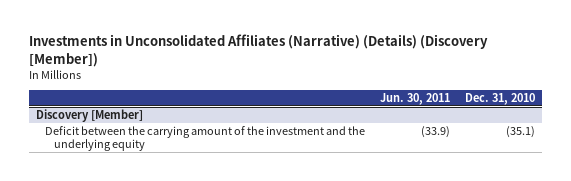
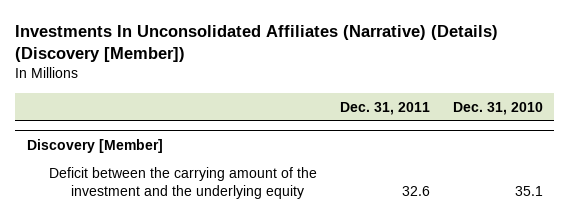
- Investments in Unconsolidated Affiliates (Narrative) (Details) (Discovery [Member])
+ Investments In Unconsolidated Affiliates (Narrative) (Details) (Discovery [Member])
- | Jun. 30, 2011 | Dec. 31, 2010
+ | Dec. 31, 2011 | Dec. 31, 2010
@ Discovery [Member]
- Deficit between the carrying amount of the investment and the underlying equity | (33.9) | (35.1)
+ Deficit between the carrying amount of the investment and the underlying equity | 32.6 | 35.1

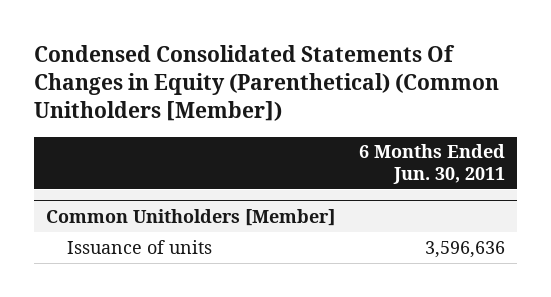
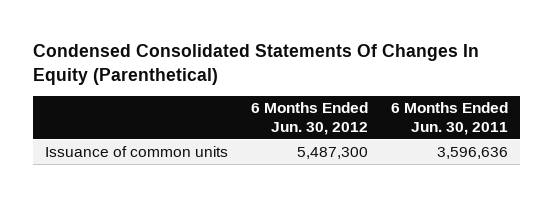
- Condensed Consolidated Statements Of Changes in Equity (Parenthetical) (Common Unitholders [Member])
+ Condensed Consolidated Statements Of Changes In Equity (Parenthetical)
- | 6 Months Ended Jun. 30, 2011
+ | 6 Months Ended Jun. 30, 2012 | 6 Months Ended Jun. 30, 2011
- Common Unitholders [Member]
- Issuance of units | 3,596,636
+ Issuance of common units | 5,487,300 | 3,596,636

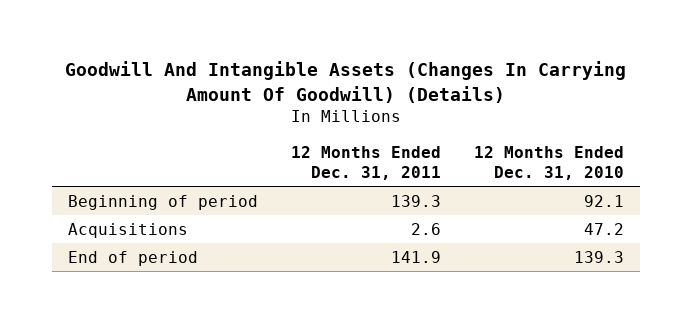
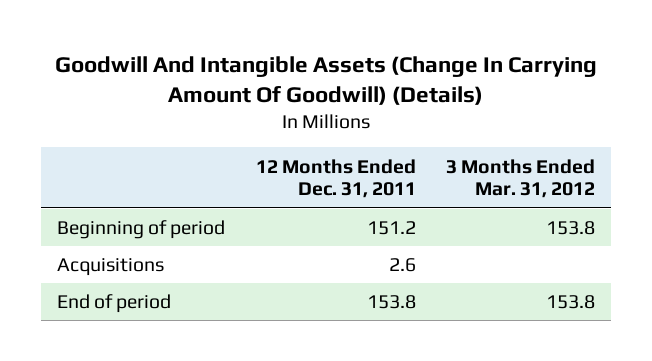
- Goodwill And Intangible Assets (Changes In Carrying Amount Of Goodwill) (Details)
+ Goodwill And Intangible Assets (Change In Carrying Amount Of Goodwill) (Details)
- | 12 Months Ended Dec. 31, 2011 | 12 Months Ended Dec. 31, 2010
+ | 12 Months Ended Dec. 31, 2011 | 3 Months Ended Mar. 31, 2012
- Beginning of period | 139.3 | 92.1
+ Beginning of period | 151.2 | 153.8
- End of period | 141.9 | 139.3
+ End of period | 153.8 | 153.8

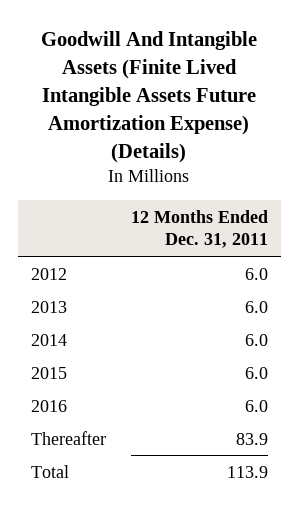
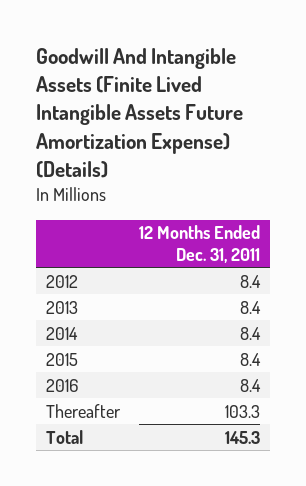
- 2012 | 6.0
- 2013 | 6.0
- 2014 | 6.0
- 2015 | 6.0
- 2016 | 6.0
- Thereafter | 83.9
- Total | 113.9
+ 2012 | 8.4
+ 2013 | 8.4
+ 2014 | 8.4
+ 2015 | 8.4
+ 2016 | 8.4
+ Thereafter | 103.3
+ Total | 145.3

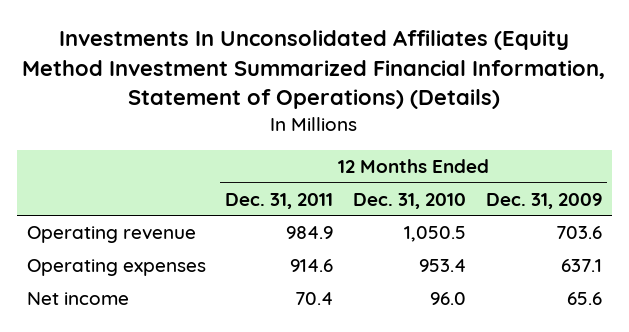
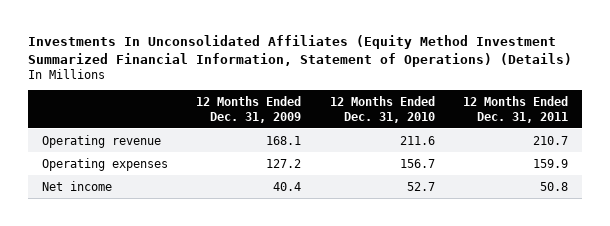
- | 12 Months Ended Dec. 31, 2011 | 12 Months Ended Dec. 31, 2010 | 12 Months Ended Dec. 31, 2009
+ | 12 Months Ended Dec. 31, 2009 | 12 Months Ended Dec. 31, 2010 | 12 Months Ended Dec. 31, 2011
- Operating revenue | 984.9 | 1,050.5 | 703.6
- Operating expenses | 914.6 | 953.4 | 637.1
- Net income | 70.4 | 96.0 | 65.6
+ Operating revenue | 168.1 | 211.6 | 210.7
+ Operating expenses | 127.2 | 156.7 | 159.9
+ Net income | 40.4 | 52.7 | 50.8

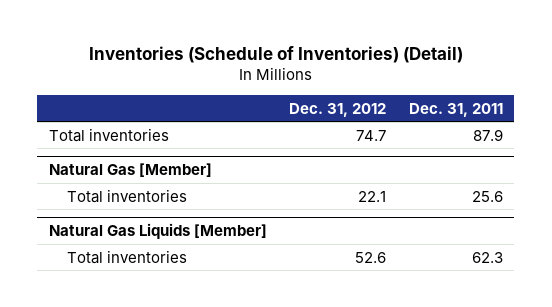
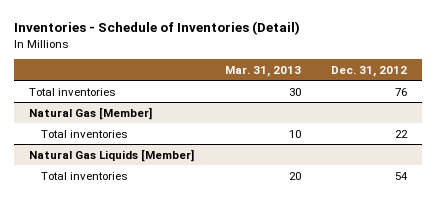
- Inventories (Schedule of Inventories) (Detail)
+ Inventories - Schedule of Inventories (Detail)
- | Dec. 31, 2012 | Dec. 31, 2011
+ | Mar. 31, 2013 | Dec. 31, 2012
- Total inventories | 74.7 | 87.9
+ Total inventories | 30 | 76
@ Natural Gas [Member]
- Total inventories | 22.1 | 25.6
+ Total inventories | 10 | 22
@ Natural Gas Liquids [Member]
- Total inventories | 52.6 | 62.3
+ Total inventories | 20 | 54

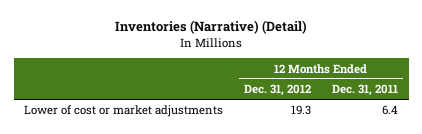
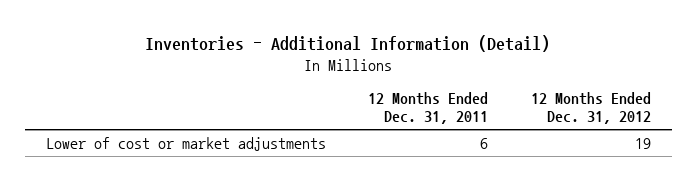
- Inventories (Narrative) (Detail)
+ Inventories - Additional Information (Detail)
- | 12 Months Ended Dec. 31, 2012 | 12 Months Ended Dec. 31, 2011
+ | 12 Months Ended Dec. 31, 2011 | 12 Months Ended Dec. 31, 2012
- Lower of cost or market adjustments | 19.3 | 6.4
+ Lower of cost or market adjustments | 6 | 19

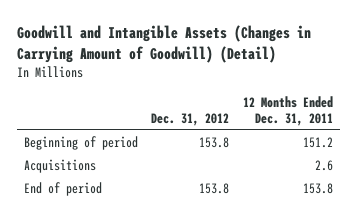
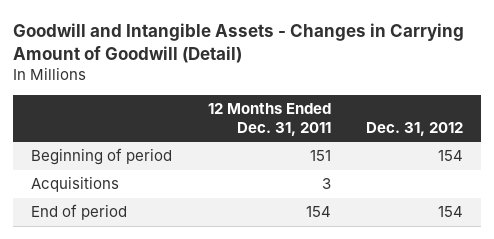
- Goodwill and Intangible Assets (Changes in Carrying Amount of Goodwill) (Detail)
+ Goodwill and Intangible Assets - Changes in Carrying Amount of Goodwill (Detail)
- | Dec. 31, 2012 | 12 Months Ended Dec. 31, 2011
+ | 12 Months Ended Dec. 31, 2011 | Dec. 31, 2012
- Beginning of period | 153.8 | 151.2
- Acquisitions | | 2.6
- End of period | 153.8 | 153.8
+ Beginning of period | 151 | 154
+ Acquisitions | 3 |
+ End of period | 154 | 154

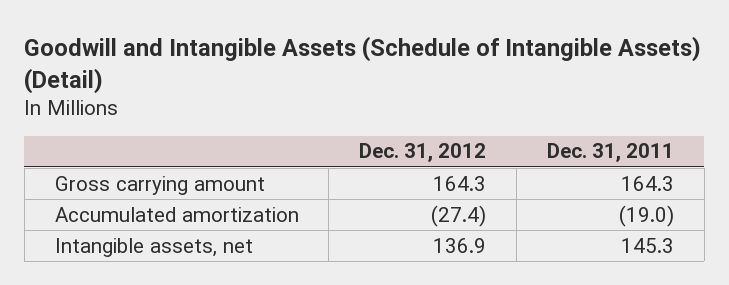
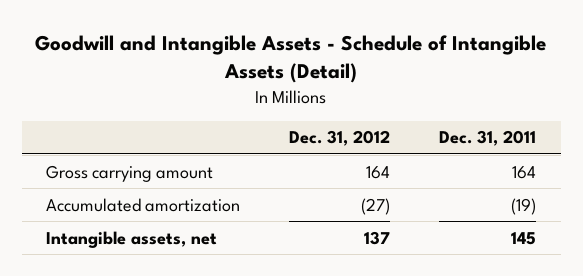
- Goodwill and Intangible Assets (Schedule of Intangible Assets) (Detail)
+ Goodwill and Intangible Assets - Schedule of Intangible Assets (Detail)
- Gross carrying amount | 164.3 | 164.3
- Accumulated amortization | (27.4) | (19.0)
- Intangible assets, net | 136.9 | 145.3
+ Gross carrying amount | 164 | 164
+ Accumulated amortization | (27) | (19)
+ Intangible assets, net | 137 | 145

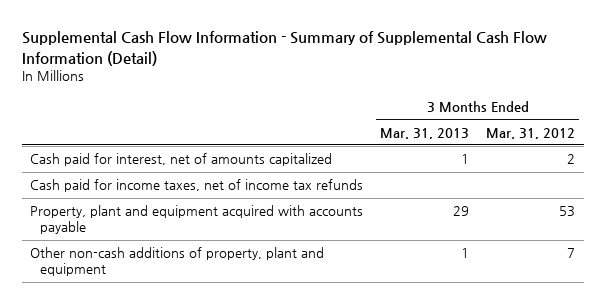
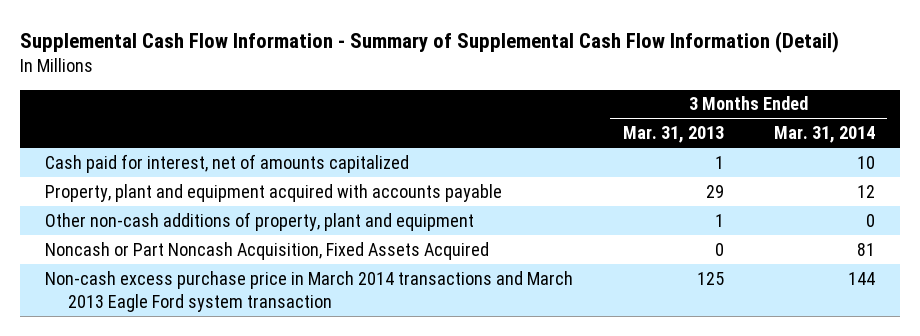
- | 3 Months Ended Mar. 31, 2013 | 3 Months Ended Mar. 31, 2012
+ | 3 Months Ended Mar. 31, 2013 | 3 Months Ended Mar. 31, 2014
- Cash paid for income taxes, net of income tax refunds
+ Noncash or Part Noncash Acquisition, Fixed Assets Acquired | 0 | 81
+ Non-cash excess purchase price in March 2014 transactions and March 2013 Eagle Ford system transaction | 125 | 144

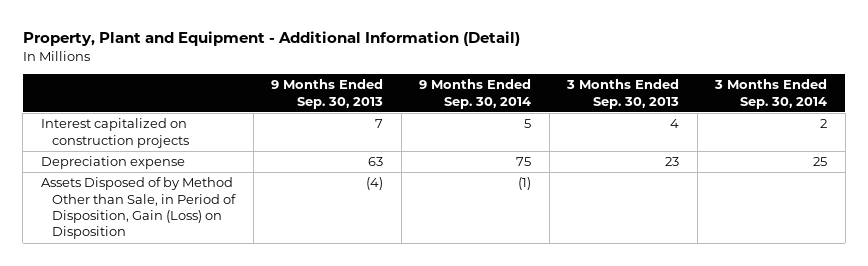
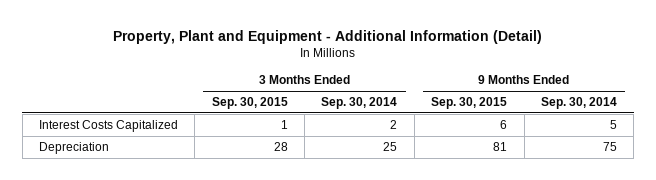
- | 9 Months Ended Sep. 30, 2013 | 9 Months Ended Sep. 30, 2014 | 3 Months Ended Sep. 30, 2013 | 3 Months Ended Sep. 30, 2014
+ | 3 Months Ended Sep. 30, 2015 | 3 Months Ended Sep. 30, 2014 | 9 Months Ended Sep. 30, 2015 | 9 Months Ended Sep. 30, 2014
- Interest capitalized on construction projects | 7 | 5 | 4 | 2
- Depreciation expense | 63 | 75 | 23 | 25
- Assets Disposed of by Method Other than Sale, in Period of Disposition, Gain (Loss) on Disposition | (4) | (1) | |
+ Interest Costs Capitalized | 1 | 2 | 6 | 5
+ Depreciation | 28 | 25 | 81 | 75

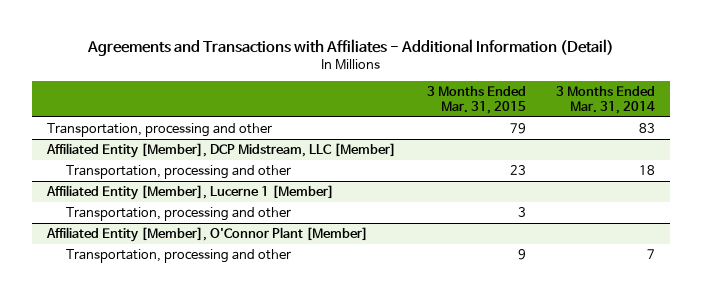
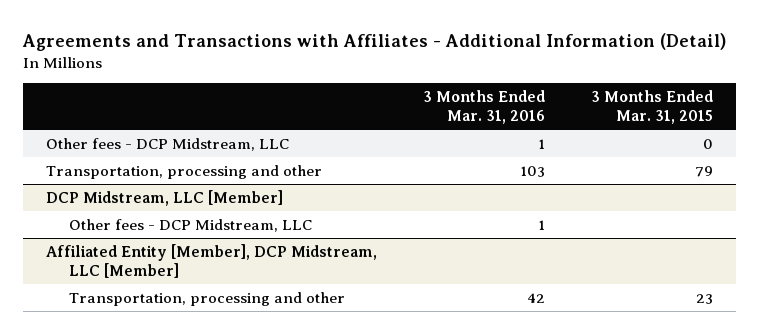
- | 3 Months Ended Mar. 31, 2015 | 3 Months Ended Mar. 31, 2014
+ | 3 Months Ended Mar. 31, 2016 | 3 Months Ended Mar. 31, 2015
+ Other fees - DCP Midstream, LLC | 1 | 0
+ DCP Midstream, LLC [Member]
+ Other fees - DCP Midstream, LLC | 1 |
- Affiliated Entity [Member], Lucerne 1 [Member]
- Transportation, processing and other | 3 |
- Affiliated Entity [Member], O'Connor Plant [Member]
- Transportation, processing and other | 9 | 7

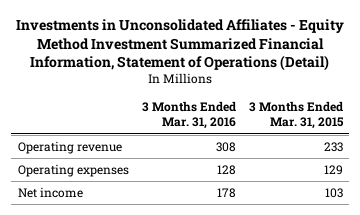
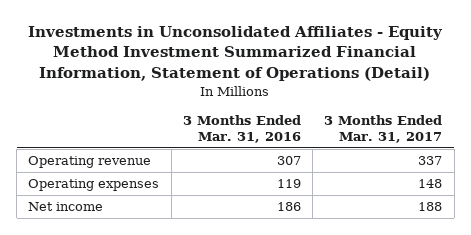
- | 3 Months Ended Mar. 31, 2016 | 3 Months Ended Mar. 31, 2015
+ | 3 Months Ended Mar. 31, 2016 | 3 Months Ended Mar. 31, 2017
- Operating revenue | 308 | 233
- Operating expenses | 128 | 129
- Net income | 178 | 103
+ Operating revenue | 307 | 337
+ Operating expenses | 119 | 148
+ Net income | 186 | 188

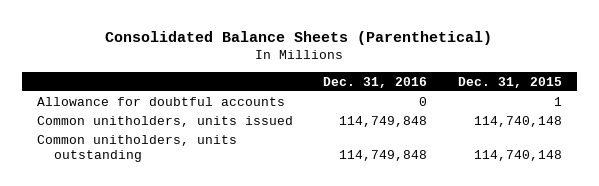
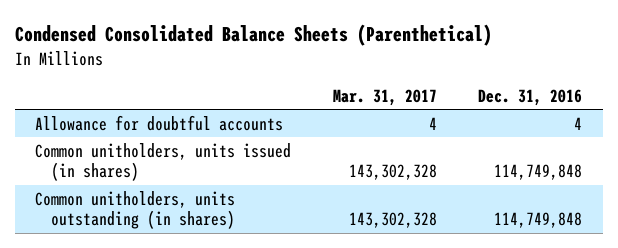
- Consolidated Balance Sheets (Parenthetical)
+ Condensed Consolidated Balance Sheets (Parenthetical)
- | Dec. 31, 2016 | Dec. 31, 2015
+ | Mar. 31, 2017 | Dec. 31, 2016
- Allowance for doubtful accounts | 0 | 1
- Common unitholders, units issued | 114,749,848 | 114,740,148
- Common unitholders, units outstanding | 114,749,848 | 114,740,148
+ Allowance for doubtful accounts | 4 | 4
+ Common unitholders, units issued (in shares) | 143,302,328 | 114,749,848
+ Common unitholders, units outstanding (in shares) | 143,302,328 | 114,749,848

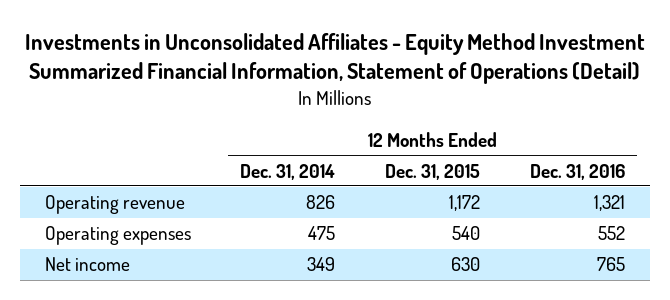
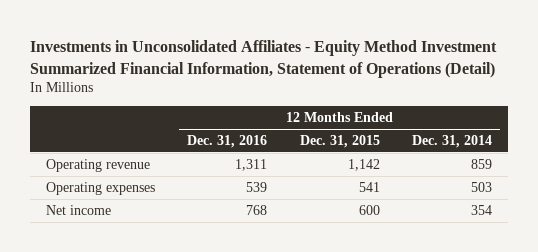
- | 12 Months Ended Dec. 31, 2014 | 12 Months Ended Dec. 31, 2015 | 12 Months Ended Dec. 31, 2016
+ | 12 Months Ended Dec. 31, 2016 | 12 Months Ended Dec. 31, 2015 | 12 Months Ended Dec. 31, 2014
- Operating revenue | 826 | 1,172 | 1,321
- Operating expenses | 475 | 540 | 552
- Net income | 349 | 630 | 765
+ Operating revenue | 1,311 | 1,142 | 859
+ Operating expenses | 539 | 541 | 503
+ Net income | 768 | 600 | 354

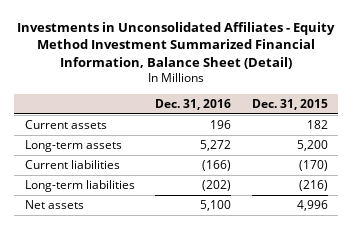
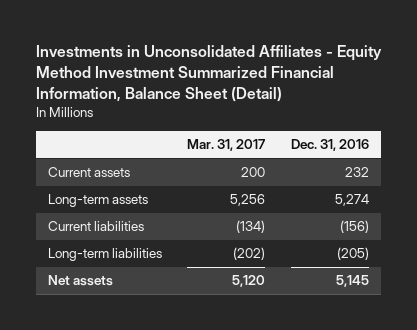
- | Dec. 31, 2016 | Dec. 31, 2015
+ | Mar. 31, 2017 | Dec. 31, 2016
- Current assets | 196 | 182
- Long-term assets | 5,272 | 5,200
- Current liabilities | (166) | (170)
- Long-term liabilities | (202) | (216)
- Net assets | 5,100 | 4,996
+ Current assets | 200 | 232
+ Long-term assets | 5,256 | 5,274
+ Current liabilities | (134) | (156)
+ Long-term liabilities | (202) | (205)
+ Net assets | 5,120 | 5,145

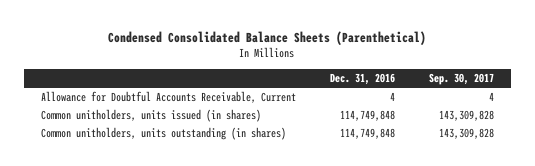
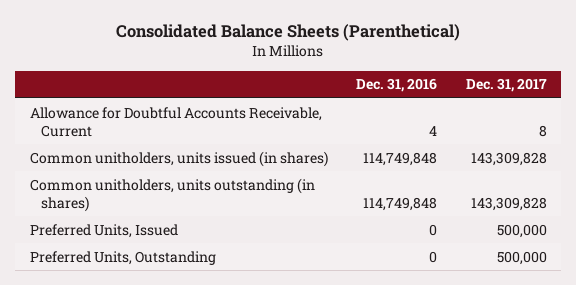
- Condensed Consolidated Balance Sheets (Parenthetical)
+ Consolidated Balance Sheets (Parenthetical)
- | Dec. 31, 2016 | Sep. 30, 2017
+ | Dec. 31, 2016 | Dec. 31, 2017
+ Preferred Units, Issued | 0 | 500,000
+ Preferred Units, Outstanding | 0 | 500,000

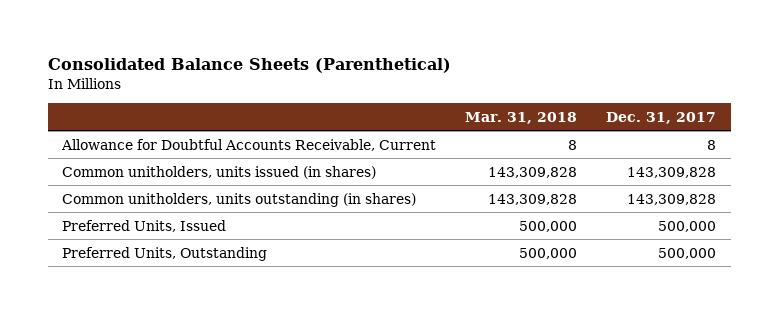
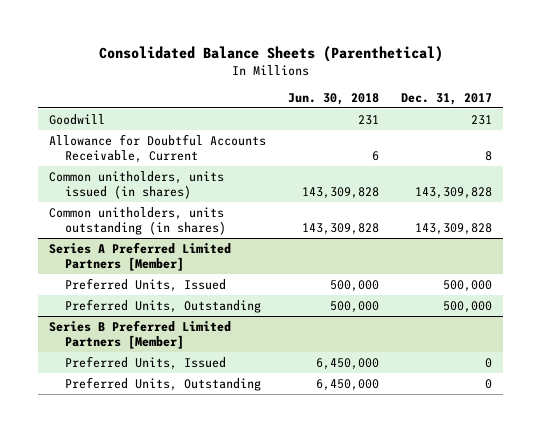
- | Mar. 31, 2018 | Dec. 31, 2017
+ | Jun. 30, 2018 | Dec. 31, 2017
+ Goodwill | 231 | 231
+ Series A Preferred Limited Partners [Member]
+ Series B Preferred Limited Partners [Member]
+ Preferred Units, Issued | 6,450,000 | 0
+ Preferred Units, Outstanding | 6,450,000 | 0

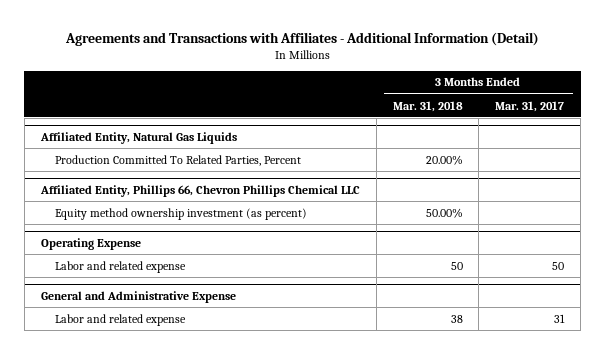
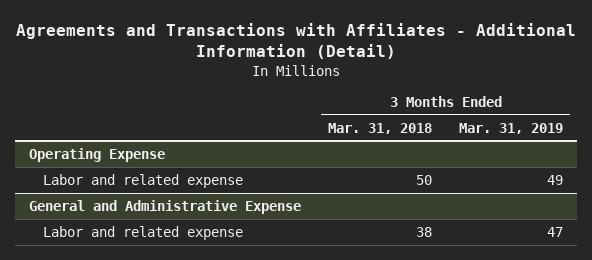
- | 3 Months Ended Mar. 31, 2018 | 3 Months Ended Mar. 31, 2017
+ | 3 Months Ended Mar. 31, 2018 | 3 Months Ended Mar. 31, 2019
- Affiliated Entity, Natural Gas Liquids
- Production Committed To Related Parties, Percent | 20.00% |
- Affiliated Entity, Phillips 66, Chevron Phillips Chemical LLC
- Equity method ownership investment (as percent) | 50.00% |

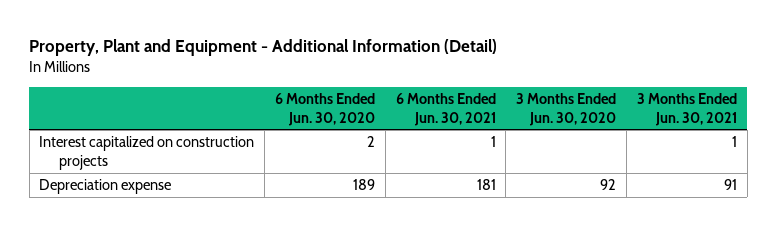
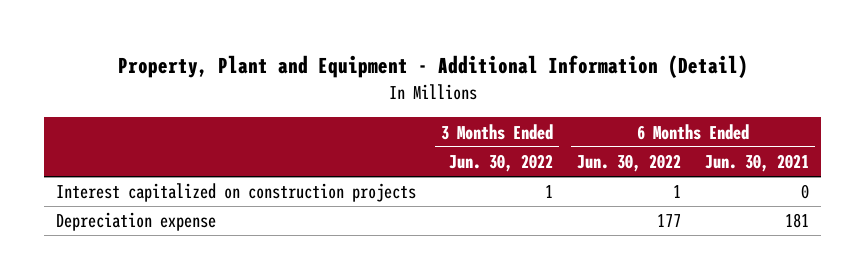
- | 6 Months Ended Jun. 30, 2020 | 6 Months Ended Jun. 30, 2021 | 3 Months Ended Jun. 30, 2020 | 3 Months Ended Jun. 30, 2021
+ | 3 Months Ended Jun. 30, 2022 | 6 Months Ended Jun. 30, 2022 | 6 Months Ended Jun. 30, 2021
- Interest capitalized on construction projects | 2 | 1 | | 1
+ Interest capitalized on construction projects | 1 | 1 | 0

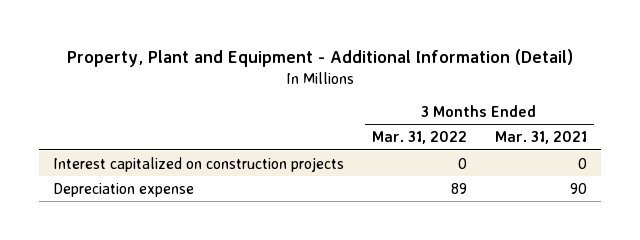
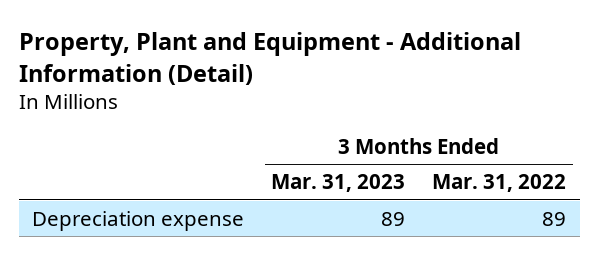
- | 3 Months Ended Mar. 31, 2022 | 3 Months Ended Mar. 31, 2021
+ | 3 Months Ended Mar. 31, 2023 | 3 Months Ended Mar. 31, 2022
- Interest capitalized on construction projects | 0 | 0

